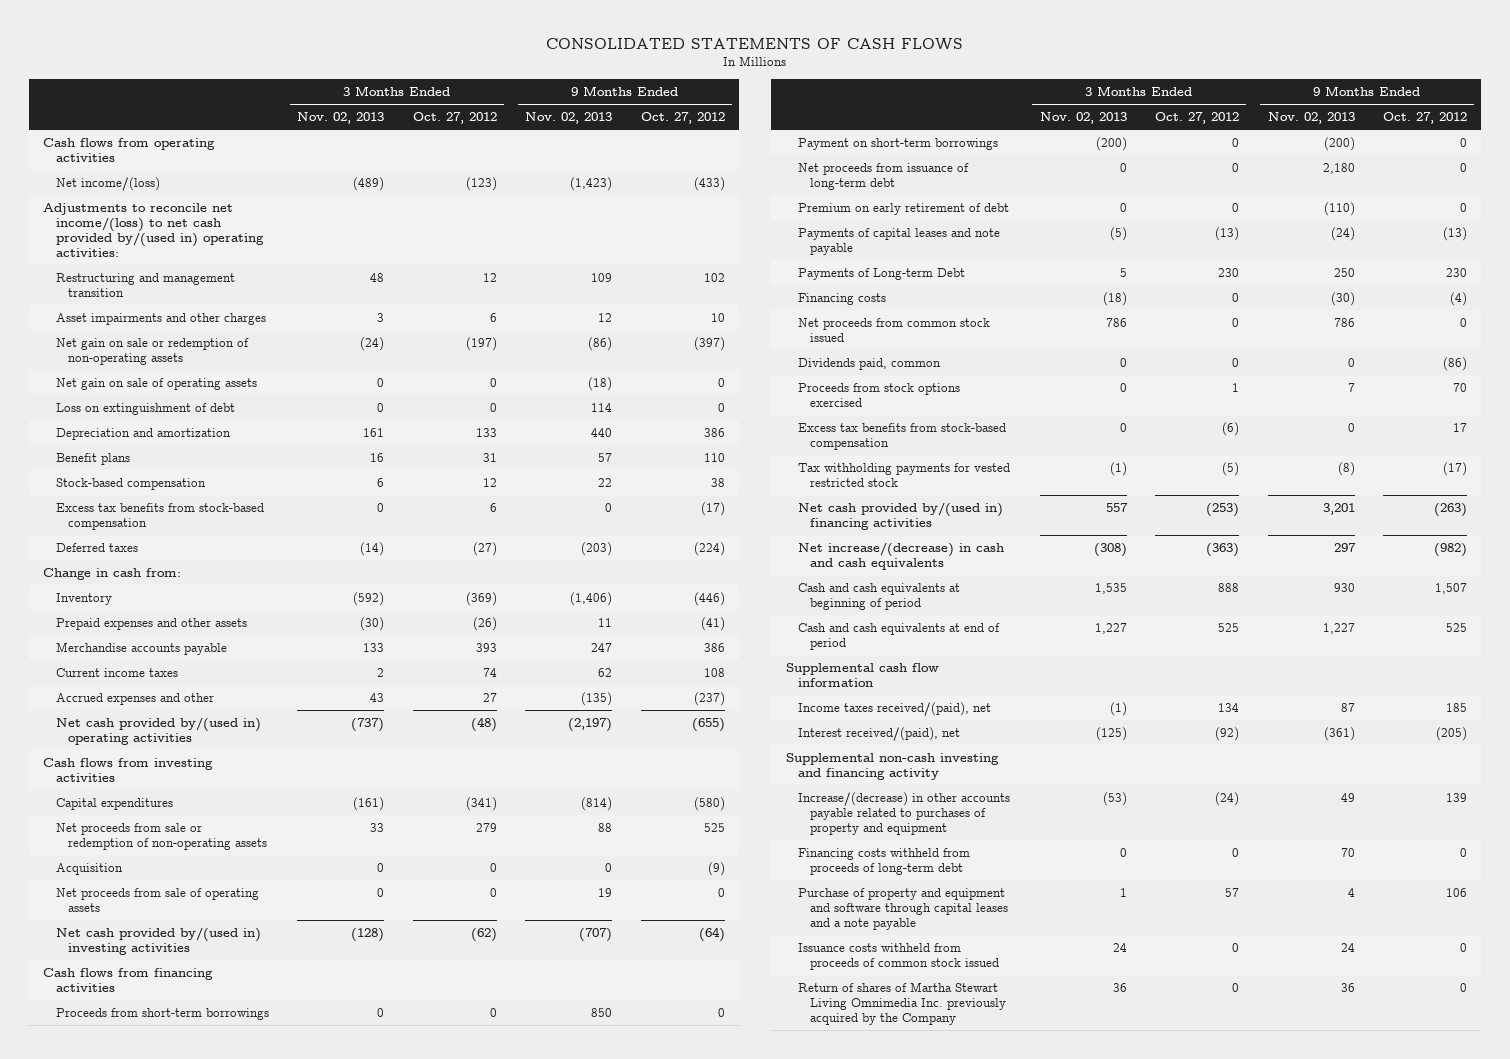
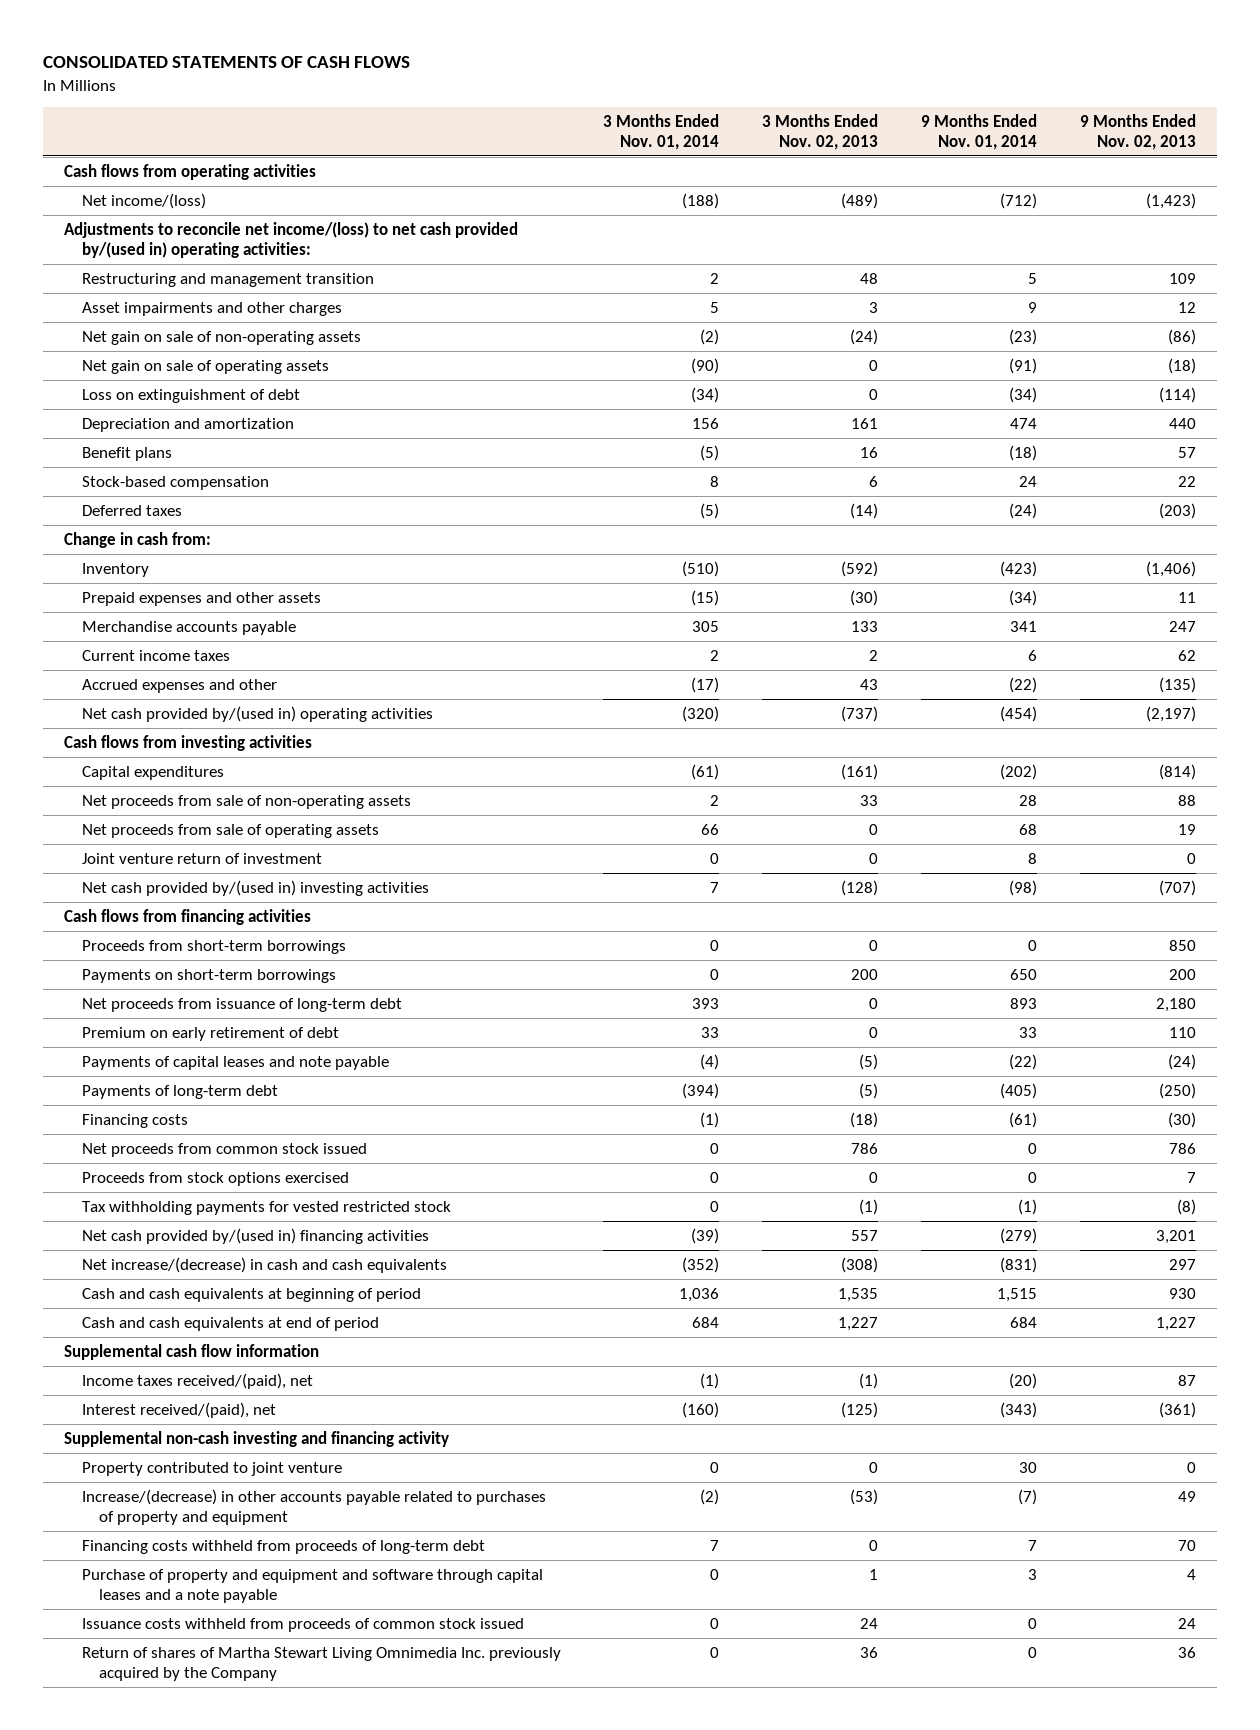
- | 3 Months Ended Nov. 02, 2013 | 3 Months Ended Oct. 27, 2012 | 9 Months Ended Nov. 02, 2013 | 9 Months Ended Oct. 27, 2012
+ | 3 Months Ended Nov. 01, 2014 | 3 Months Ended Nov. 02, 2013 | 9 Months Ended Nov. 01, 2014 | 9 Months Ended Nov. 02, 2013
- Net gain on sale or redemption of non-operating assets | (24) | (197) | (86) | (397)
+ Net gain on sale of non-operating assets | (2) | (24) | (23) | (86)
- Loss on extinguishment of debt | 0 | 0 | 114 | 0
+ Loss on extinguishment of debt | (34) | 0 | (34) | (114)
- Excess tax benefits from stock-based compensation | 0 | 6 | 0 | (17)
- Net proceeds from sale or redemption of non-operating assets | 33 | 279 | 88 | 525
- Acquisition | 0 | 0 | 0 | (9)
+ Net proceeds from sale of non-operating assets | 2 | 33 | 28 | 88
+ Joint venture return of investment | 0 | 0 | 8 | 0
- Payment on short-term borrowings | (200) | 0 | (200) | 0
+ Payments on short-term borrowings | 0 | 200 | 650 | 200
- Premium on early retirement of debt | 0 | 0 | (110) | 0
+ Premium on early retirement of debt | 33 | 0 | 33 | 110
- Payments of Long-term Debt | 5 | 230 | 250 | 230
+ Payments of long-term debt | (394) | (5) | (405) | (250)
- Dividends paid, common | 0 | 0 | 0 | (86)
- Excess tax benefits from stock-based compensation | 0 | (6) | 0 | 17
+ Property contributed to joint venture | 0 | 0 | 30 | 0

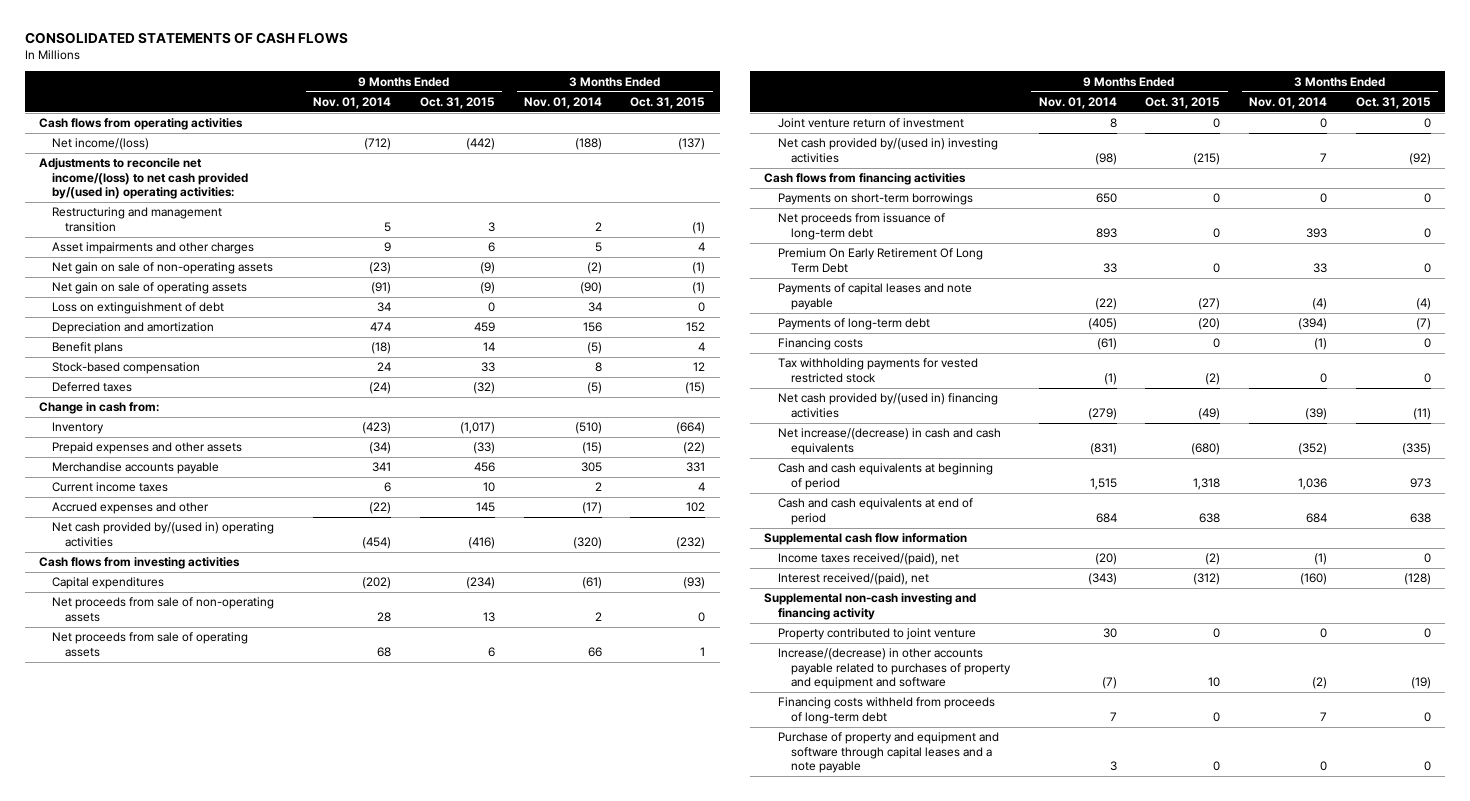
- | 3 Months Ended Nov. 01, 2014 | 3 Months Ended Nov. 02, 2013 | 9 Months Ended Nov. 01, 2014 | 9 Months Ended Nov. 02, 2013
+ | 9 Months Ended Nov. 01, 2014 | 9 Months Ended Oct. 31, 2015 | 3 Months Ended Nov. 01, 2014 | 3 Months Ended Oct. 31, 2015
- Loss on extinguishment of debt | (34) | 0 | (34) | (114)
+ Loss on extinguishment of debt | 34 | 0 | 34 | 0
- Proceeds from short-term borrowings | 0 | 0 | 0 | 850
- Premium on early retirement of debt | 33 | 0 | 33 | 110
+ Premium On Early Retirement Of Long Term Debt | 33 | 0 | 33 | 0
- Net proceeds from common stock issued | 0 | 786 | 0 | 786
- Proceeds from stock options exercised | 0 | 0 | 0 | 7
- Increase/(decrease) in other accounts payable related to purchases of property and equipment | (2) | (53) | (7) | 49
+ Increase/(decrease) in other accounts payable related to purchases of property and equipment and software | (7) | 10 | (2) | (19)
- Issuance costs withheld from proceeds of common stock issued | 0 | 24 | 0 | 24
- Return of shares of Martha Stewart Living Omnimedia Inc. previously acquired by the Company | 0 | 36 | 0 | 36

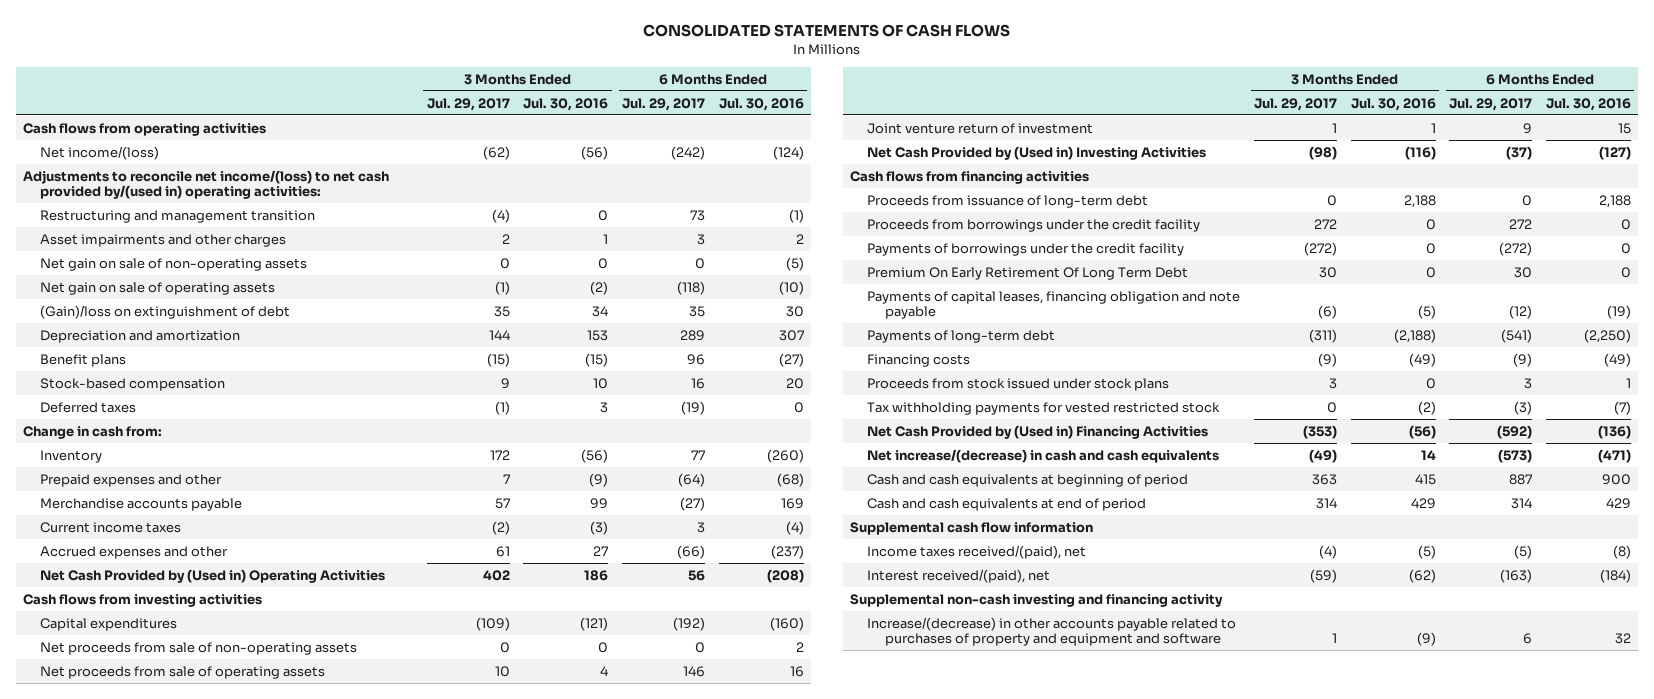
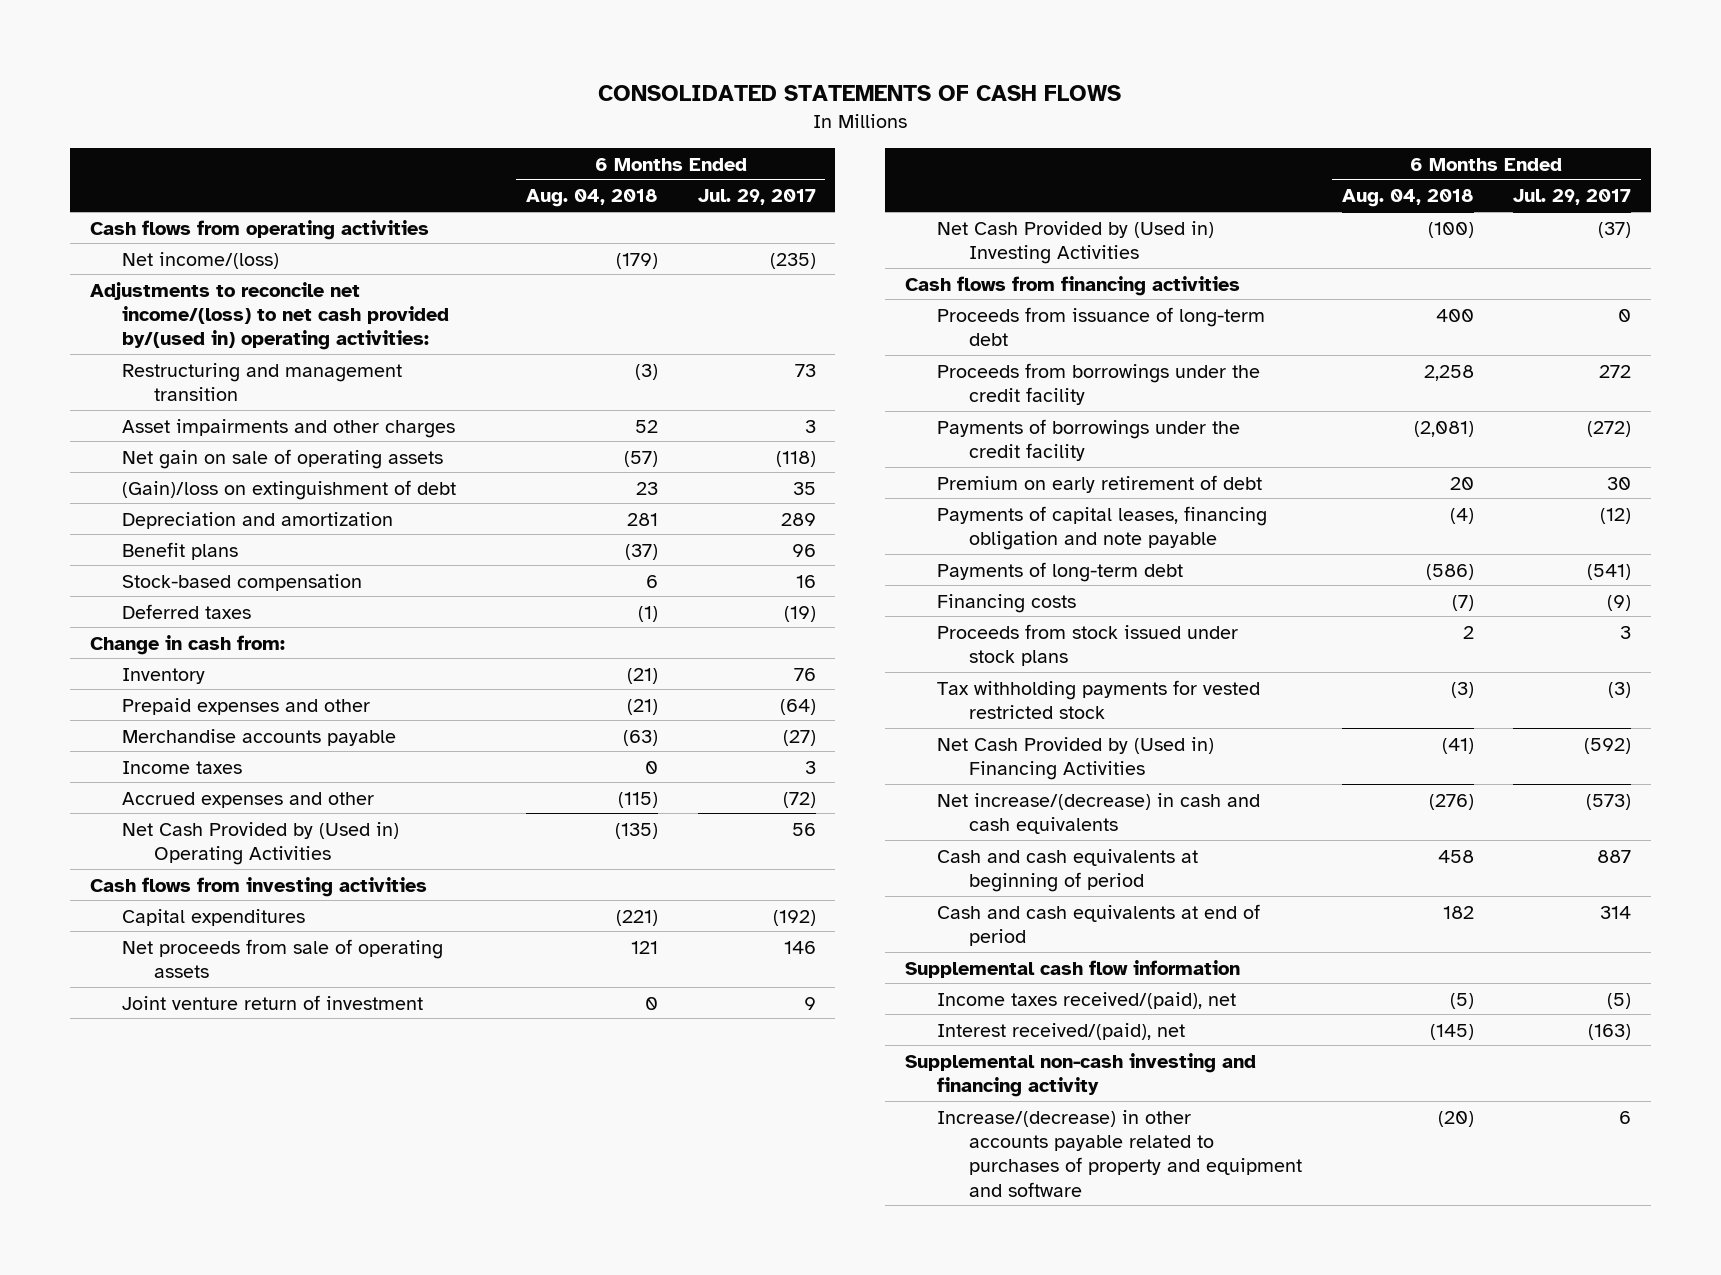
- | 3 Months Ended Jul. 29, 2017 | 3 Months Ended Jul. 30, 2016 | 6 Months Ended Jul. 29, 2017 | 6 Months Ended Jul. 30, 2016
+ | 6 Months Ended Aug. 04, 2018 | 6 Months Ended Jul. 29, 2017
- Net income/(loss) | (62) | (56) | (242) | (124)
+ Net income/(loss) | (179) | (235)
- Net gain on sale of non-operating assets | 0 | 0 | 0 | (5)
- Inventory | 172 | (56) | 77 | (260)
+ Inventory | (21) | 76
- Current income taxes | (2) | (3) | 3 | (4)
- Accrued expenses and other | 61 | 27 | (66) | (237)
+ Income taxes | 0 | 3
+ Accrued expenses and other | (115) | (72)
- Net proceeds from sale of non-operating assets | 0 | 0 | 0 | 2
- Premium On Early Retirement Of Long Term Debt | 30 | 0 | 30 | 0
+ Premium on early retirement of debt | 20 | 30

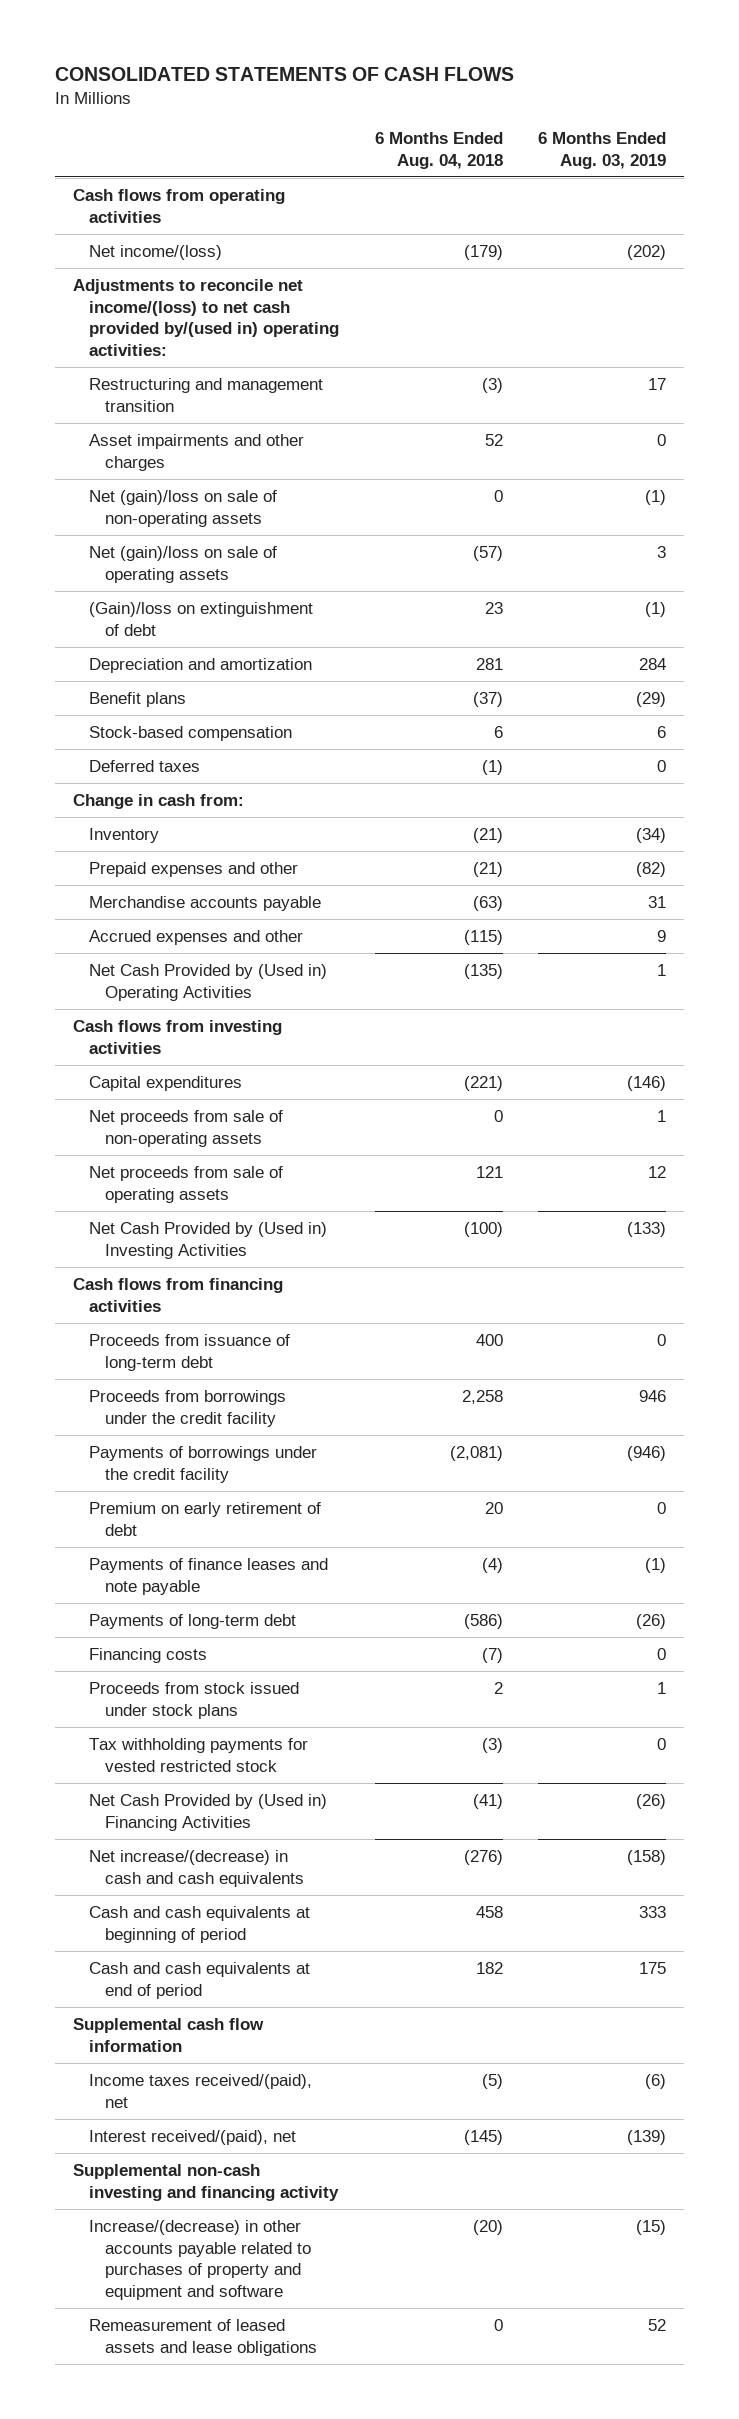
- | 6 Months Ended Aug. 04, 2018 | 6 Months Ended Jul. 29, 2017
+ | 6 Months Ended Aug. 04, 2018 | 6 Months Ended Aug. 03, 2019
- Net gain on sale of operating assets | (57) | (118)
+ Net (gain)/loss on sale of non-operating assets | 0 | (1)
+ Net (gain)/loss on sale of operating assets | (57) | 3
- Income taxes | 0 | 3
+ Net proceeds from sale of non-operating assets | 0 | 1
- Joint venture return of investment | 0 | 9
- Payments of capital leases, financing obligation and note payable | (4) | (12)
+ Payments of finance leases and note payable | (4) | (1)
+ Remeasurement of leased assets and lease obligations | 0 | 52

